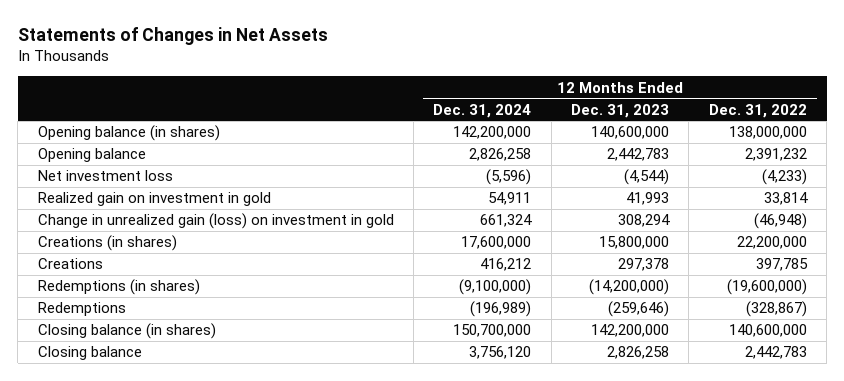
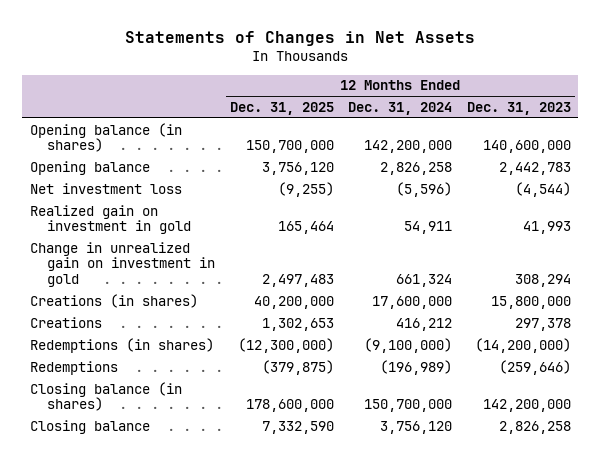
- | 12 Months Ended Dec. 31, 2024 | 12 Months Ended Dec. 31, 2023 | 12 Months Ended Dec. 31, 2022
+ | 12 Months Ended Dec. 31, 2025 | 12 Months Ended Dec. 31, 2024 | 12 Months Ended Dec. 31, 2023
- Change in unrealized gain (loss) on investment in gold | 661,324 | 308,294 | (46,948)
+ Change in unrealized gain on investment in gold | 2,497,483 | 661,324 | 308,294

